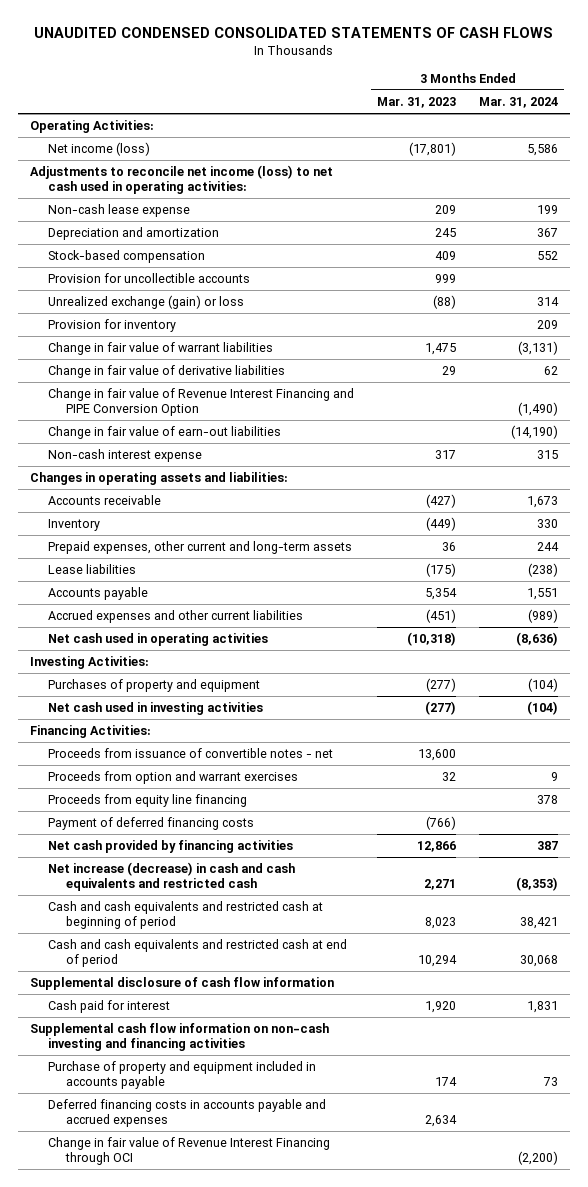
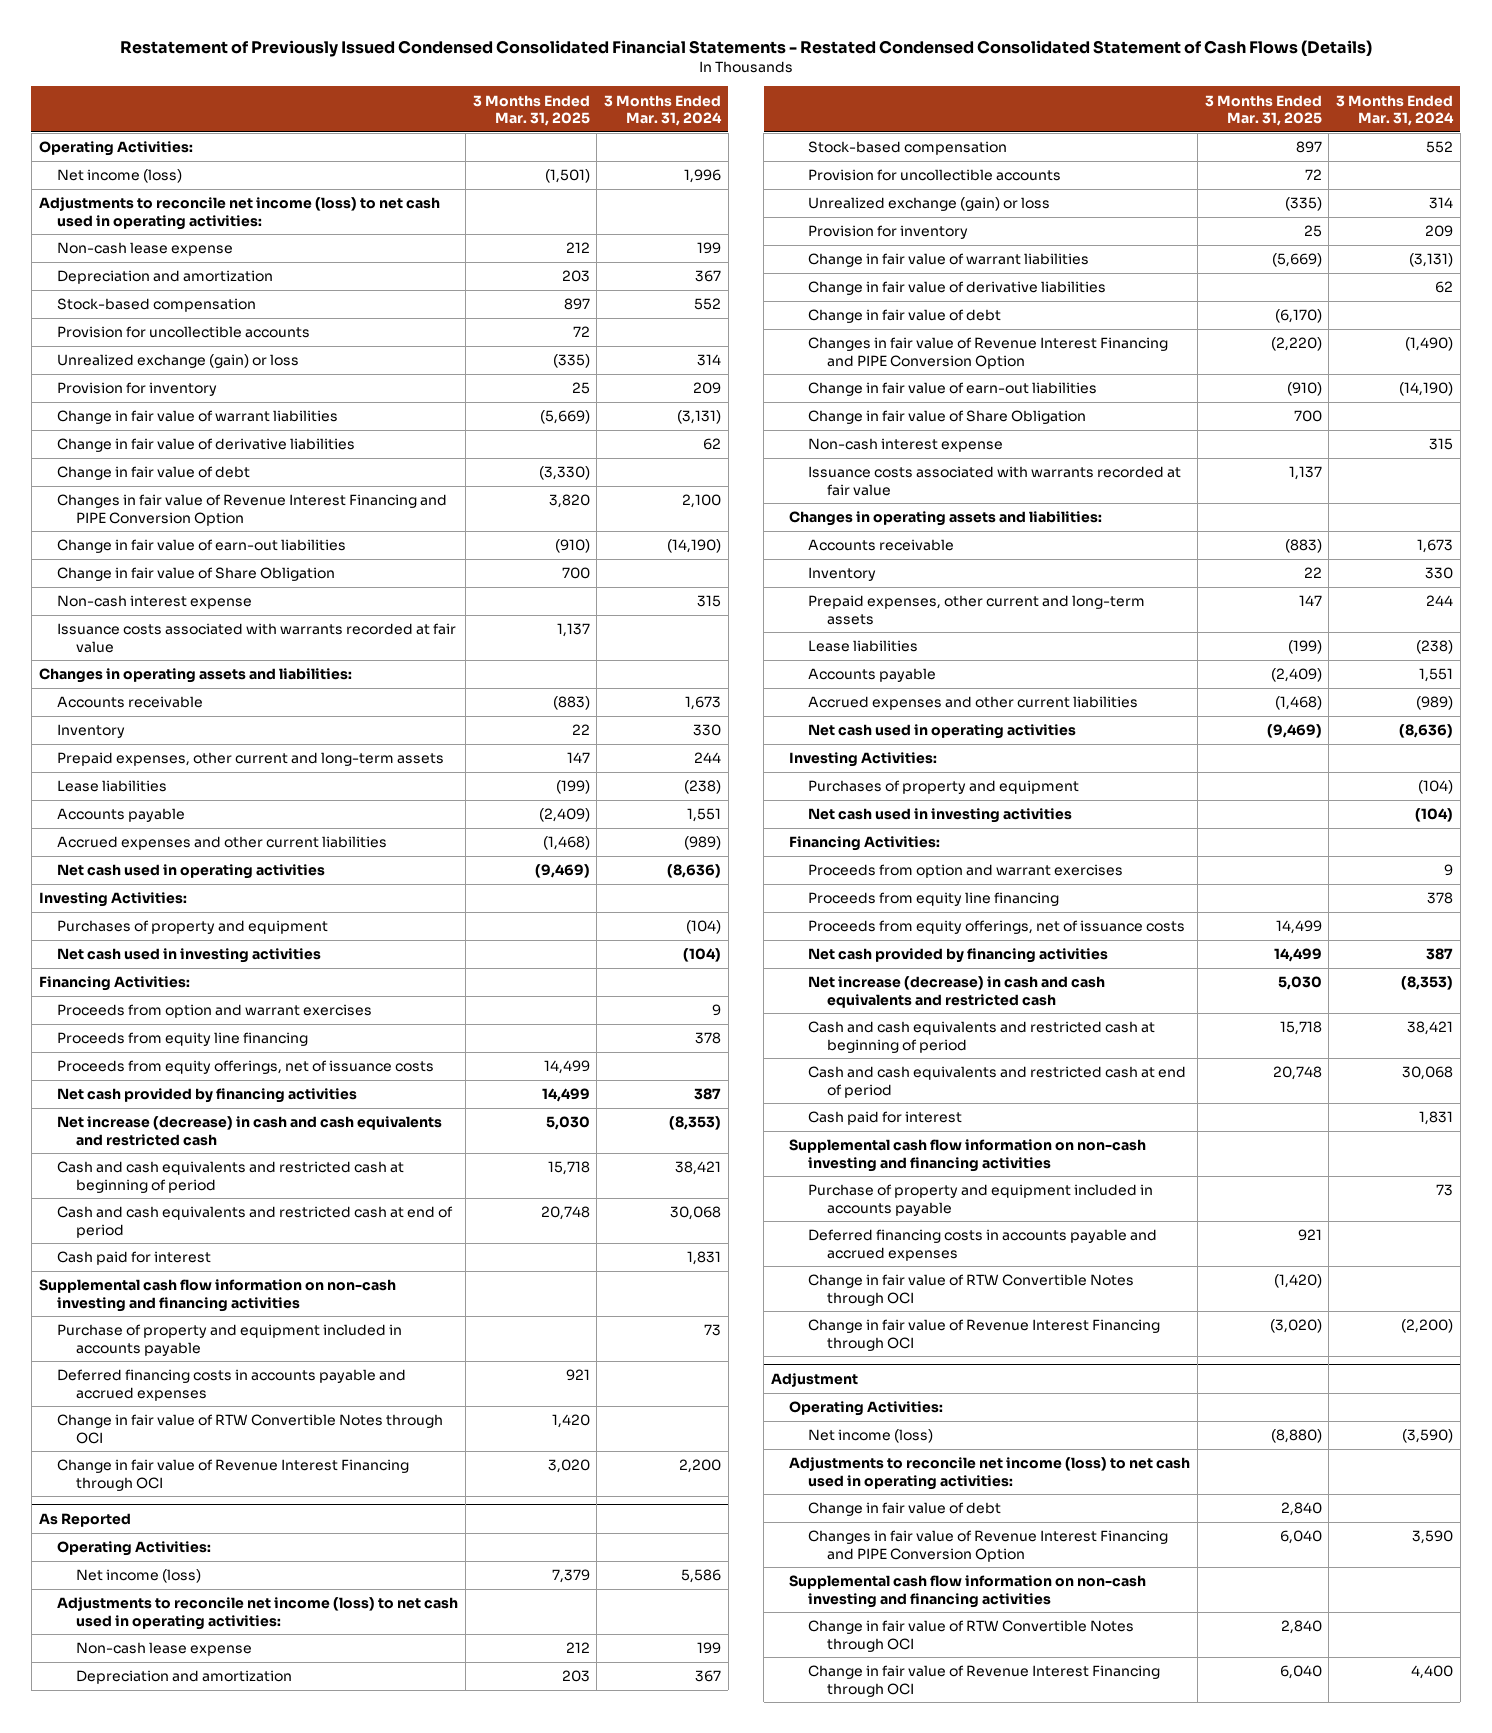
- UNAUDITED CONDENSED CONSOLIDATED STATEMENTS OF CASH FLOWS
+ Restatement of Previously Issued Condensed Consolidated Financial Statements - Restated Condensed Consolidated Statement of Cash Flows (Details)
- | 3 Months Ended Mar. 31, 2023 | 3 Months Ended Mar. 31, 2024
+ | 3 Months Ended Mar. 31, 2025 | 3 Months Ended Mar. 31, 2024
+ Net income (loss) | (1,501) | 1,996
+ Adjustments to reconcile net income (loss) to net cash used in operating activities:
+ Non-cash lease expense | 212 | 199
+ Depreciation and amortization | 203 | 367
+ Stock-based compensation | 897 | 552
+ Provision for uncollectible accounts | 72 |
+ Unrealized exchange (gain) or loss | (335) | 314
+ Provision for inventory | 25 | 209
+ Change in fair value of warrant liabilities | (5,669) | (3,131)
+ Change in fair value of derivative liabilities | | 62
+ Change in fair value of debt | (3,330) |
+ Changes in fair value of Revenue Interest Financing and PIPE Conversion Option | 3,820 | 2,100
+ Change in fair value of earn-out liabilities | (910) | (14,190)
+ Change in fair value of Share Obligation | 700 |
+ Non-cash interest expense | | 315
+ Issuance costs associated with warrants recorded at fair value | 1,137 |
+ Changes in operating assets and liabilities:
+ Accounts receivable | (883) | 1,673
+ Inventory | 22 | 330
+ Prepaid expenses, other current and long-term assets | 147 | 244
+ Lease liabilities | (199) | (238)
+ Accounts payable | (2,409) | 1,551
+ Accrued expenses and other current liabilities | (1,468) | (989)
+ Net cash used in operating activities | (9,469) | (8,636)
+ Investing Activities:
+ Purchases of property and equipment | | (104)
+ Net cash used in investing activities | | (104)
+ Financing Activities:
+ Proceeds from option and warrant exercises | | 9
+ Proceeds from equity line financing | | 378
+ Proceeds from equity offerings, net of issuance costs | 14,499 |
+ Net cash provided by financing activities | 14,499 | 387
+ Net increase (decrease) in cash and cash equivalents and restricted cash | 5,030 | (8,353)
+ Cash and cash equivalents and restricted cash at beginning of period | 15,718 | 38,421
+ Cash and cash equivalents and restricted cash at end of period | 20,748 | 30,068
+ Cash paid for interest | | 1,831
+ Supplemental cash flow information on non-cash investing and financing activities
+ Purchase of property and equipment included in accounts payable | | 73
+ Deferred financing costs in accounts payable and accrued expenses | 921 |
+ Change in fair value of RTW Convertible Notes through OCI | 1,420 |
+ Change in fair value of Revenue Interest Financing through OCI | 3,020 | 2,200
+ As Reported
+ Operating Activities:
- Change in fair value of Revenue Interest Financing and PIPE Conversion Option | | (1,490)
+ Change in fair value of debt | (6,170) |
+ Changes in fair value of Revenue Interest Financing and PIPE Conversion Option | (2,220) | (1,490)
+ Change in fair value of Share Obligation | 700 |
+ Issuance costs associated with warrants recorded at fair value | 1,137 |
- Proceeds from issuance of convertible notes - net | 13,600 |
- Payment of deferred financing costs | (766) |
+ Proceeds from equity offerings, net of issuance costs | 14,499 |
- Supplemental disclosure of cash flow information
+ Change in fair value of RTW Convertible Notes through OCI | (1,420) |
+ Adjustment
+ Operating Activities:
+ Net income (loss) | (8,880) | (3,590)
+ Adjustments to reconcile net income (loss) to net cash used in operating activities:
+ Change in fair value of debt | 2,840 |
+ Changes in fair value of Revenue Interest Financing and PIPE Conversion Option | 6,040 | 3,590
+ Supplemental cash flow information on non-cash investing and financing activities
+ Change in fair value of RTW Convertible Notes through OCI | 2,840 |
+ Change in fair value of Revenue Interest Financing through OCI | 6,040 | 4,400

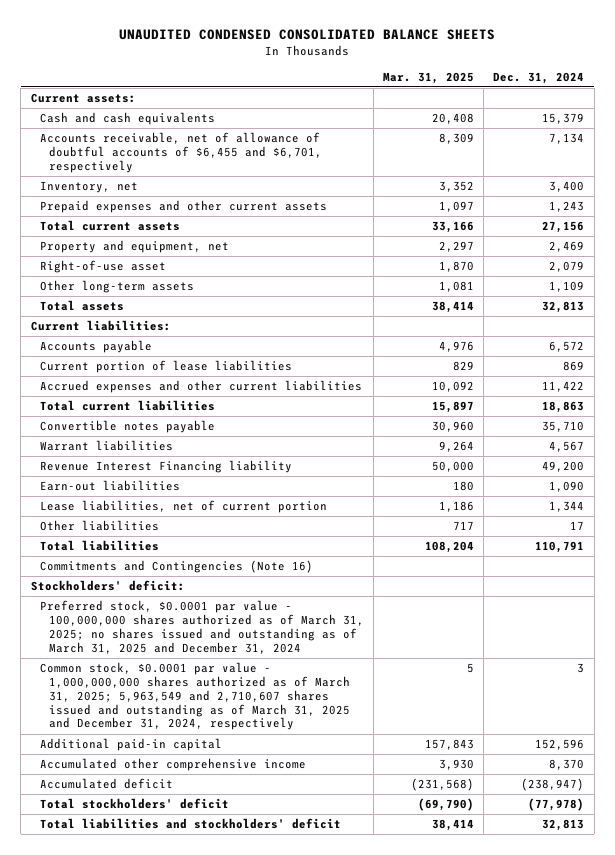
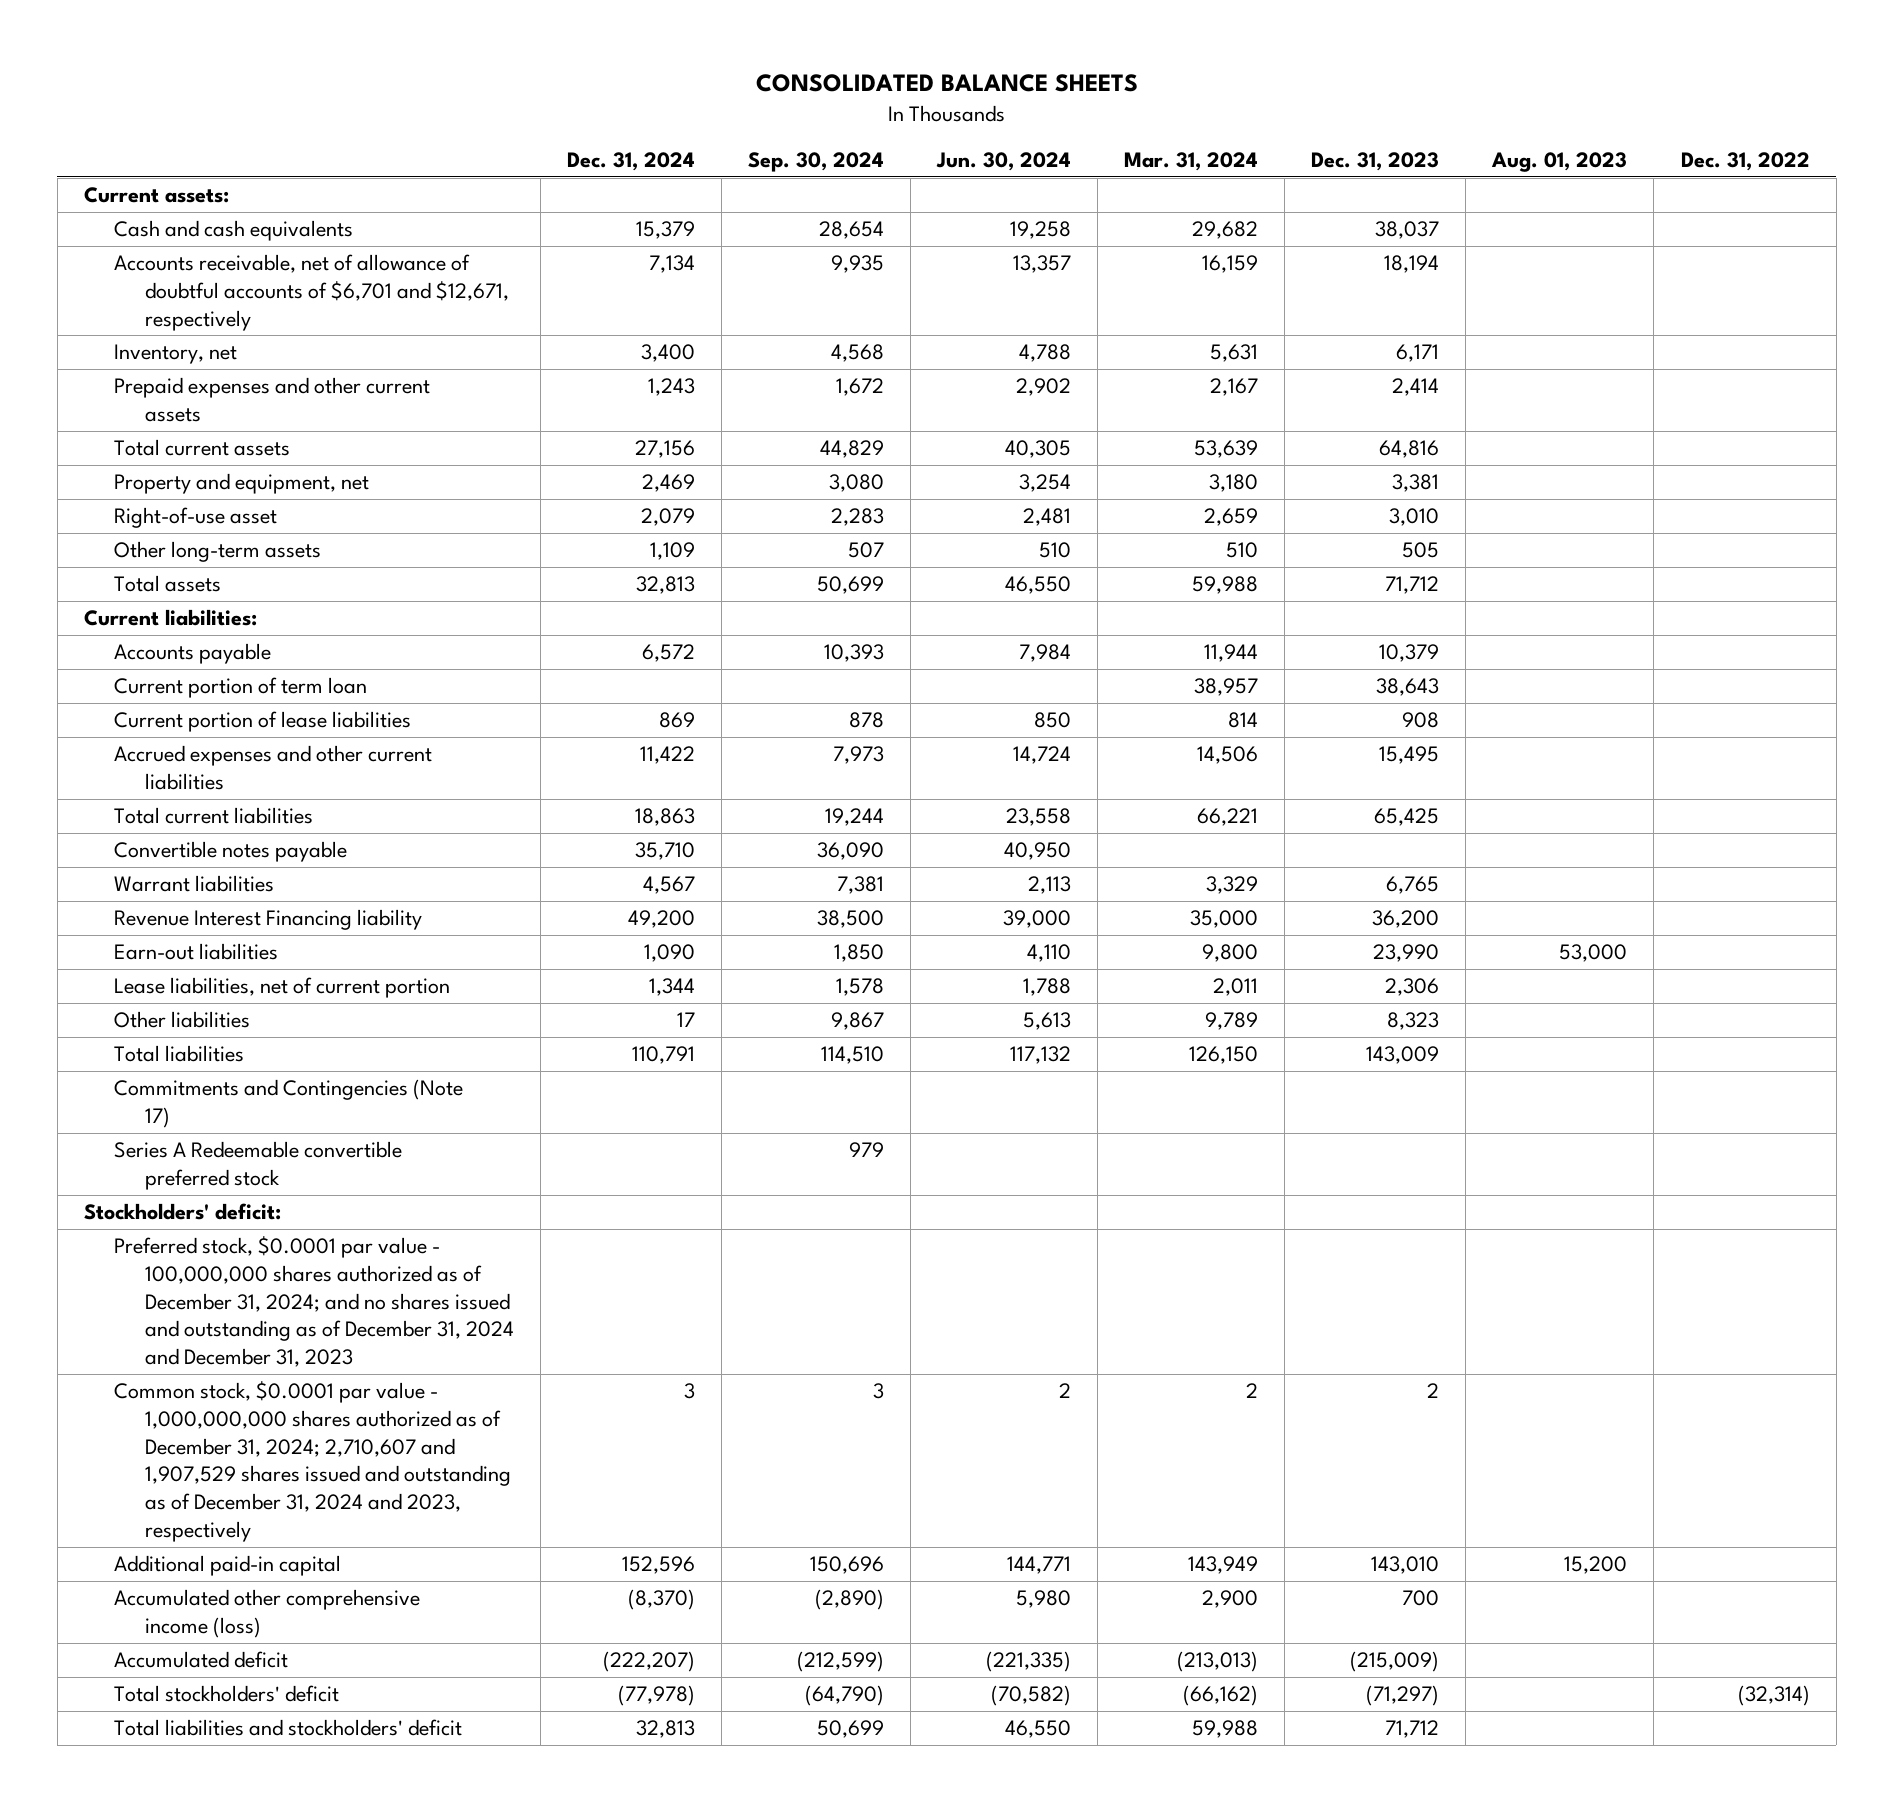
- UNAUDITED CONDENSED CONSOLIDATED BALANCE SHEETS
+ CONSOLIDATED BALANCE SHEETS
- | Mar. 31, 2025 | Dec. 31, 2024
+ | Dec. 31, 2024 | Sep. 30, 2024 | Jun. 30, 2024 | Mar. 31, 2024 | Dec. 31, 2023 | Aug. 01, 2023 | Dec. 31, 2022
- Accounts receivable, net of allowance of doubtful accounts of $6,455 and $6,701, respectively | 8,309 | 7,134
+ Accounts receivable, net of allowance of doubtful accounts of $6,701 and $12,671, respectively | 7,134 | 9,935 | 13,357 | 16,159 | 18,194 | |
+ Current portion of term loan | | | | 38,957 | 38,643 | |
- Commitments and Contingencies (Note 16)
+ Commitments and Contingencies (Note 17)
+ Series A Redeemable convertible preferred stock | | 979 | | | | |
- Preferred stock, $0.0001 par value - 100,000,000 shares authorized as of March 31, 2025; no shares issued and outstanding as of March 31, 2025 and December 31, 2024
- Common stock, $0.0001 par value - 1,000,000,000 shares authorized as of March 31, 2025; 5,963,549 and 2,710,607 shares issued and outstanding as of March 31, 2025 and December 31, 2024, respectively | 5 | 3
+ Preferred stock, $0.0001 par value - 100,000,000 shares authorized as of December 31, 2024; and no shares issued and outstanding as of December 31, 2024 and December 31, 2023
+ Common stock, $0.0001 par value - 1,000,000,000 shares authorized as of December 31, 2024; 2,710,607 and 1,907,529 shares issued and outstanding as of December 31, 2024 and 2023, respectively | 3 | 3 | 2 | 2 | 2 | |
- Accumulated other comprehensive income | 3,930 | 8,370
- Accumulated deficit | (231,568) | (238,947)
+ Accumulated other comprehensive income (loss) | (8,370) | (2,890) | 5,980 | 2,900 | 700 | |
+ Accumulated deficit | (222,207) | (212,599) | (221,335) | (213,013) | (215,009) | |

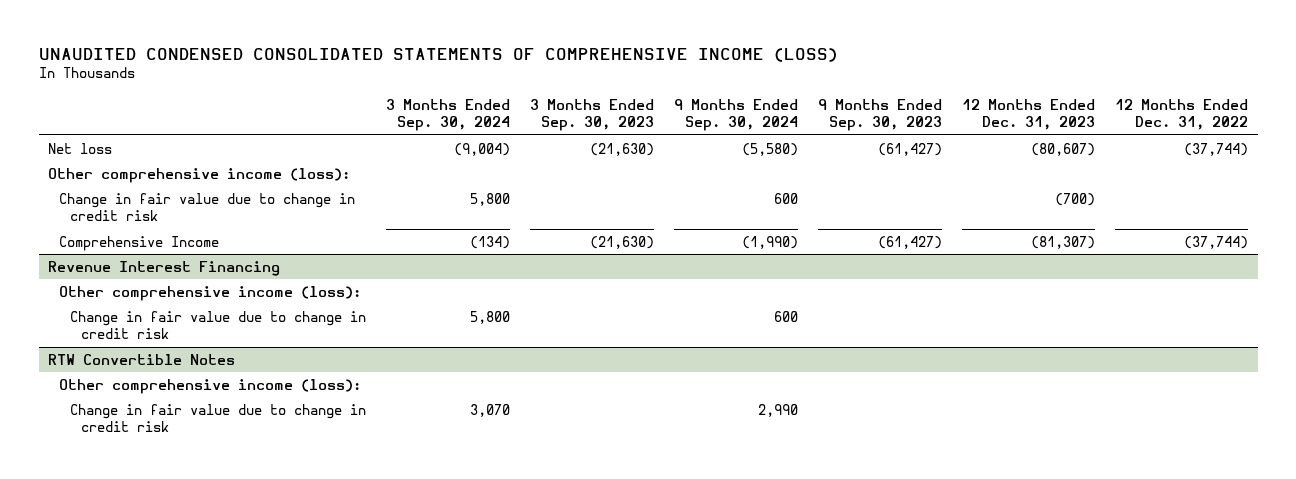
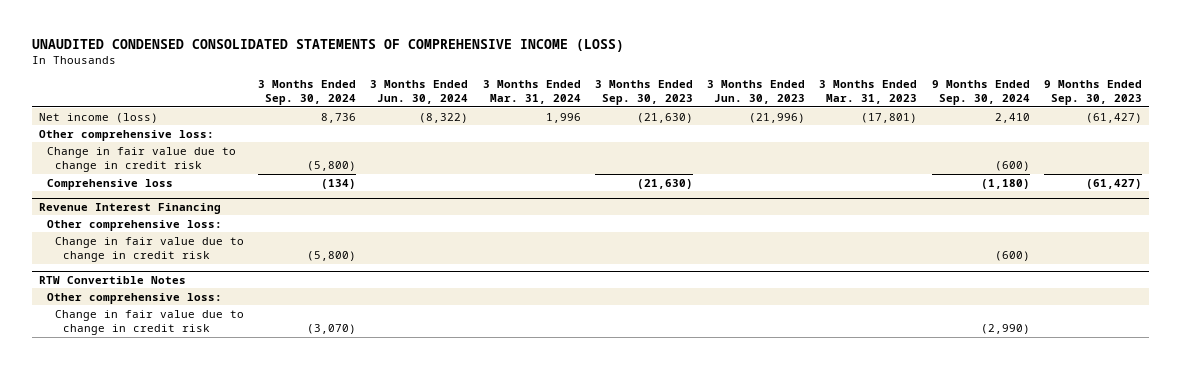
- | 3 Months Ended Sep. 30, 2024 | 3 Months Ended Sep. 30, 2023 | 9 Months Ended Sep. 30, 2024 | 9 Months Ended Sep. 30, 2023 | 12 Months Ended Dec. 31, 2023 | 12 Months Ended Dec. 31, 2022
+ | 3 Months Ended Sep. 30, 2024 | 3 Months Ended Jun. 30, 2024 | 3 Months Ended Mar. 31, 2024 | 3 Months Ended Sep. 30, 2023 | 3 Months Ended Jun. 30, 2023 | 3 Months Ended Mar. 31, 2023 | 9 Months Ended Sep. 30, 2024 | 9 Months Ended Sep. 30, 2023
- Net loss | (9,004) | (21,630) | (5,580) | (61,427) | (80,607) | (37,744)
- Other comprehensive income (loss):
- Change in fair value due to change in credit risk | 5,800 | | 600 | | (700) |
- Comprehensive Income | (134) | (21,630) | (1,990) | (61,427) | (81,307) | (37,744)
+ Net income (loss) | 8,736 | (8,322) | 1,996 | (21,630) | (21,996) | (17,801) | 2,410 | (61,427)
+ Other comprehensive loss:
+ Change in fair value due to change in credit risk | (5,800) | | | | | | (600) |
+ Comprehensive loss | (134) | | | (21,630) | | | (1,180) | (61,427)
@ Revenue Interest Financing
- Other comprehensive income (loss):
- Change in fair value due to change in credit risk | 5,800 | | 600 | | |
+ Other comprehensive loss:
+ Change in fair value due to change in credit risk | (5,800) | | | | | | (600) |
@ RTW Convertible Notes
- Other comprehensive income (loss):
- Change in fair value due to change in credit risk | 3,070 | | 2,990 | | |
+ Other comprehensive loss:
+ Change in fair value due to change in credit risk | (3,070) | | | | | | (2,990) |

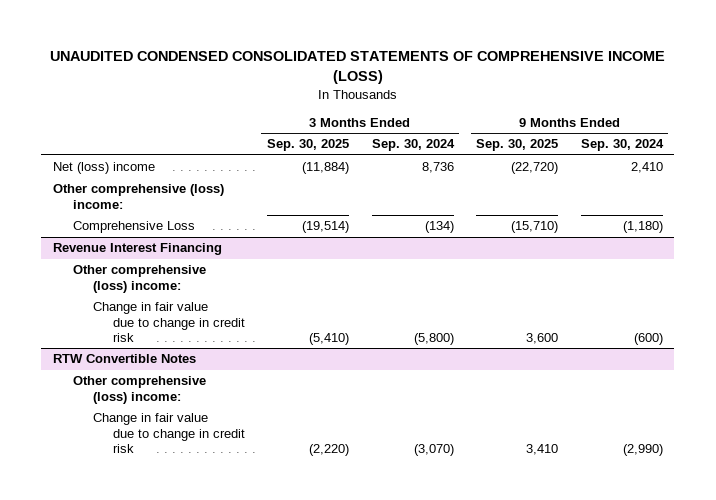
- | 3 Months Ended Sep. 30, 2024 | 3 Months Ended Jun. 30, 2024 | 3 Months Ended Mar. 31, 2024 | 3 Months Ended Sep. 30, 2023 | 3 Months Ended Jun. 30, 2023 | 3 Months Ended Mar. 31, 2023 | 9 Months Ended Sep. 30, 2024 | 9 Months Ended Sep. 30, 2023
+ | 3 Months Ended Sep. 30, 2025 | 3 Months Ended Sep. 30, 2024 | 9 Months Ended Sep. 30, 2025 | 9 Months Ended Sep. 30, 2024
- Net income (loss) | 8,736 | (8,322) | 1,996 | (21,630) | (21,996) | (17,801) | 2,410 | (61,427)
- Other comprehensive loss:
- Change in fair value due to change in credit risk | (5,800) | | | | | | (600) |
- Comprehensive loss | (134) | | | (21,630) | | | (1,180) | (61,427)
+ Net (loss) income | (11,884) | 8,736 | (22,720) | 2,410
+ Other comprehensive (loss) income:
+ Comprehensive Loss | (19,514) | (134) | (15,710) | (1,180)
@ Revenue Interest Financing
- Other comprehensive loss:
+ Other comprehensive (loss) income:
@ RTW Convertible Notes
- Other comprehensive loss:
+ Other comprehensive (loss) income:

